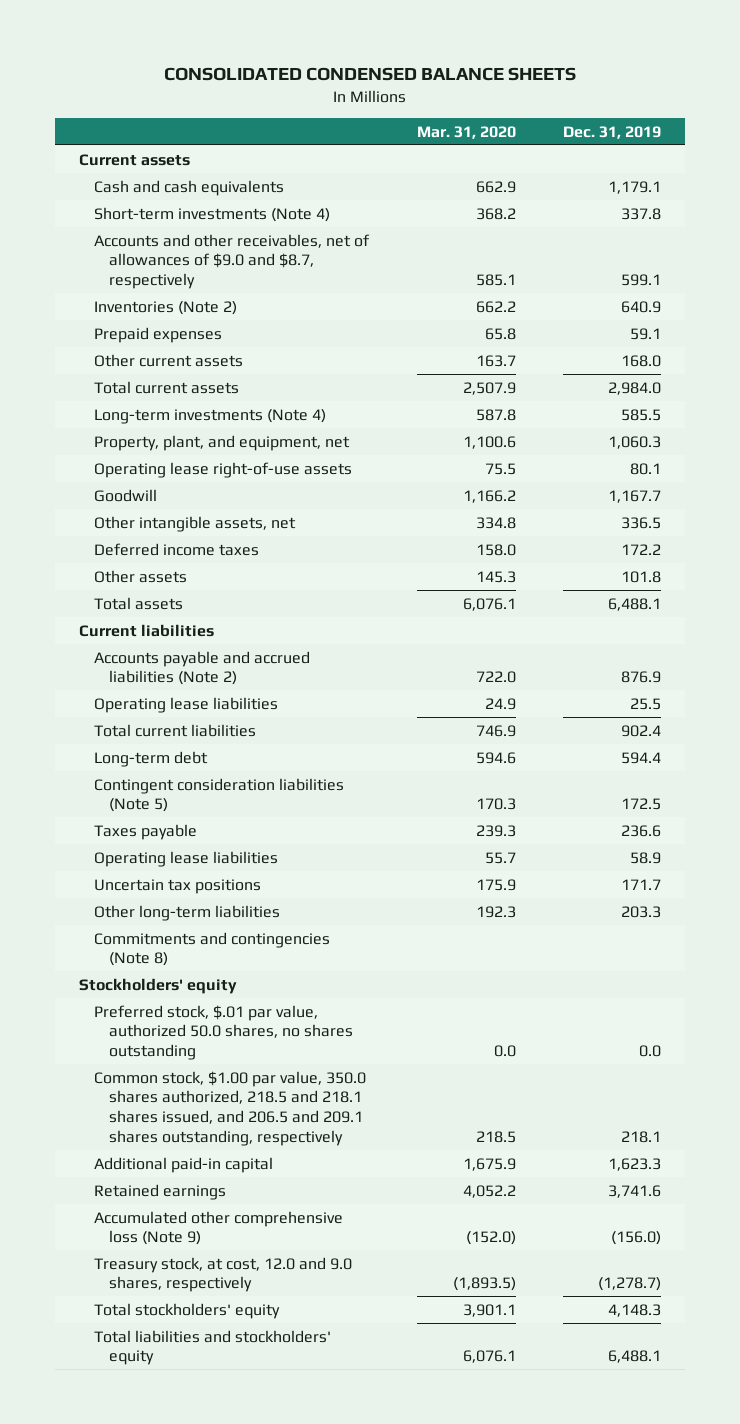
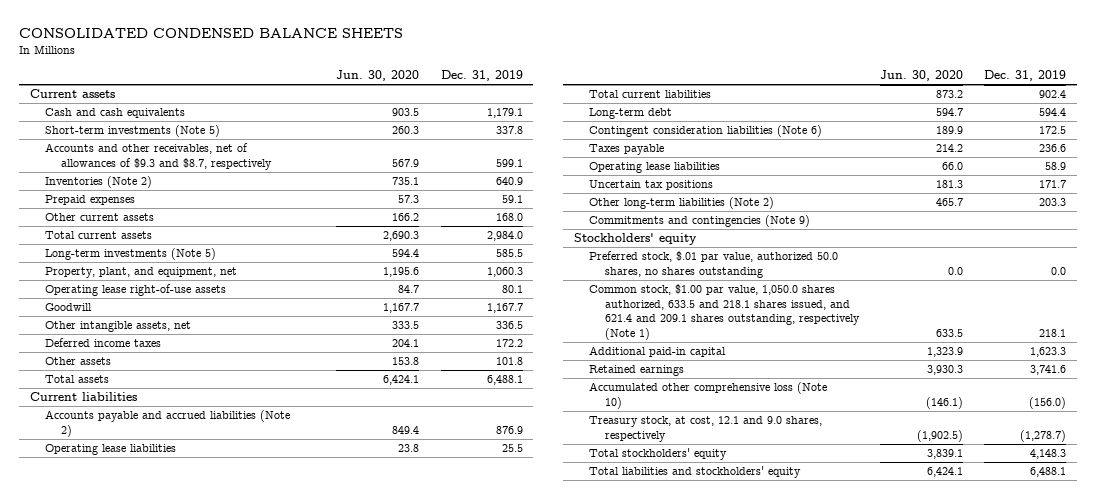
- | Mar. 31, 2020 | Dec. 31, 2019
+ | Jun. 30, 2020 | Dec. 31, 2019
- Short-term investments (Note 4) | 368.2 | 337.8
- Accounts and other receivables, net of allowances of $9.0 and $8.7, respectively | 585.1 | 599.1
+ Short-term investments (Note 5) | 260.3 | 337.8
+ Accounts and other receivables, net of allowances of $9.3 and $8.7, respectively | 567.9 | 599.1
- Long-term investments (Note 4) | 587.8 | 585.5
+ Long-term investments (Note 5) | 594.4 | 585.5
- Contingent consideration liabilities (Note 5) | 170.3 | 172.5
+ Contingent consideration liabilities (Note 6) | 189.9 | 172.5
- Other long-term liabilities | 192.3 | 203.3
- Commitments and contingencies (Note 8)
+ Other long-term liabilities (Note 2) | 465.7 | 203.3
+ Commitments and contingencies (Note 9)
- Common stock, $1.00 par value, 350.0 shares authorized, 218.5 and 218.1 shares issued, and 206.5 and 209.1 shares outstanding, respectively | 218.5 | 218.1
+ Common stock, $1.00 par value, 1,050.0 shares authorized, 633.5 and 218.1 shares issued, and 621.4 and 209.1 shares outstanding, respectively (Note 1) | 633.5 | 218.1
- Accumulated other comprehensive loss (Note 9) | (152.0) | (156.0)
- Treasury stock, at cost, 12.0 and 9.0 shares, respectively | (1,893.5) | (1,278.7)
+ Accumulated other comprehensive loss (Note 10) | (146.1) | (156.0)
+ Treasury stock, at cost, 12.1 and 9.0 shares, respectively | (1,902.5) | (1,278.7)

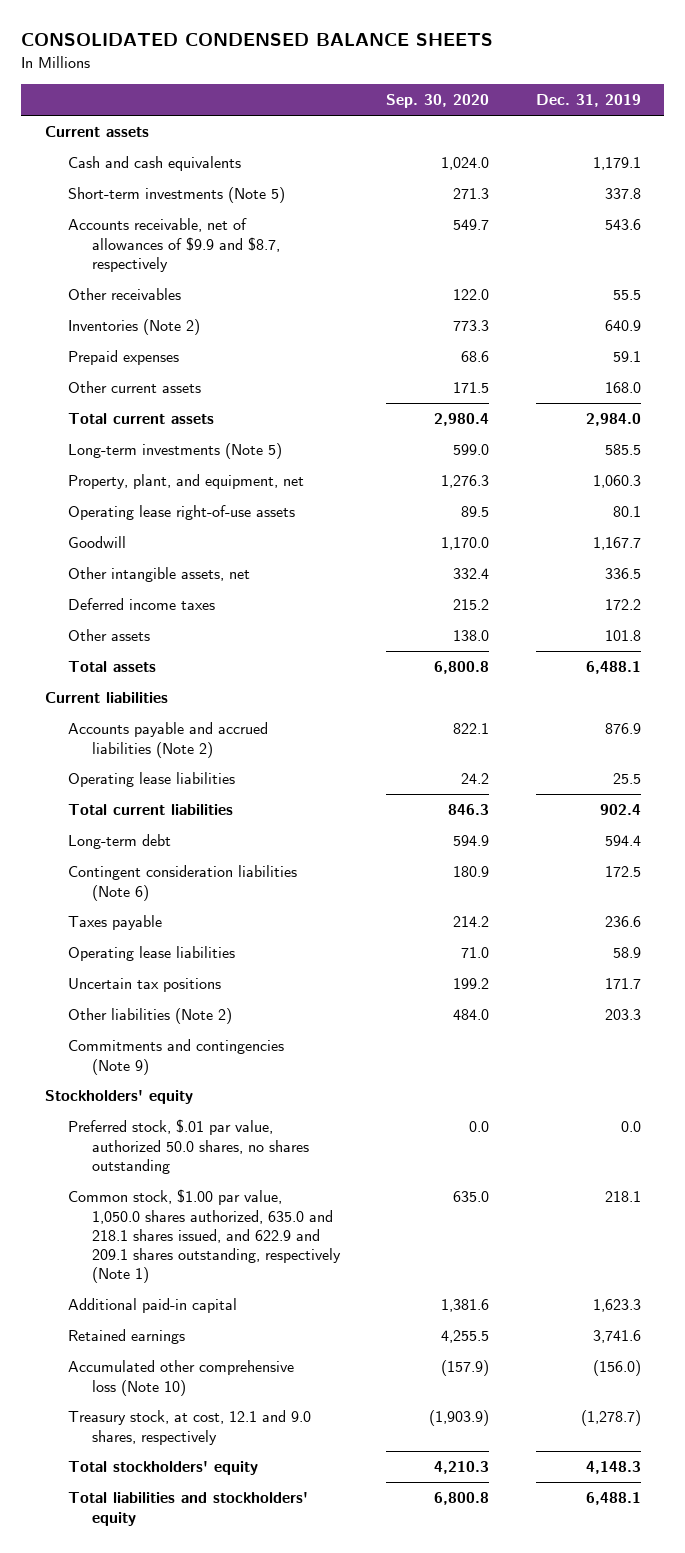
- | Jun. 30, 2020 | Dec. 31, 2019
+ | Sep. 30, 2020 | Dec. 31, 2019
- Accounts and other receivables, net of allowances of $9.3 and $8.7, respectively | 567.9 | 599.1
+ Accounts receivable, net of allowances of $9.9 and $8.7, respectively | 549.7 | 543.6
+ Other receivables | 122.0 | 55.5
- Other long-term liabilities (Note 2) | 465.7 | 203.3
+ Other liabilities (Note 2) | 484.0 | 203.3
- Common stock, $1.00 par value, 1,050.0 shares authorized, 633.5 and 218.1 shares issued, and 621.4 and 209.1 shares outstanding, respectively (Note 1) | 633.5 | 218.1
+ Common stock, $1.00 par value, 1,050.0 shares authorized, 635.0 and 218.1 shares issued, and 622.9 and 209.1 shares outstanding, respectively (Note 1) | 635.0 | 218.1

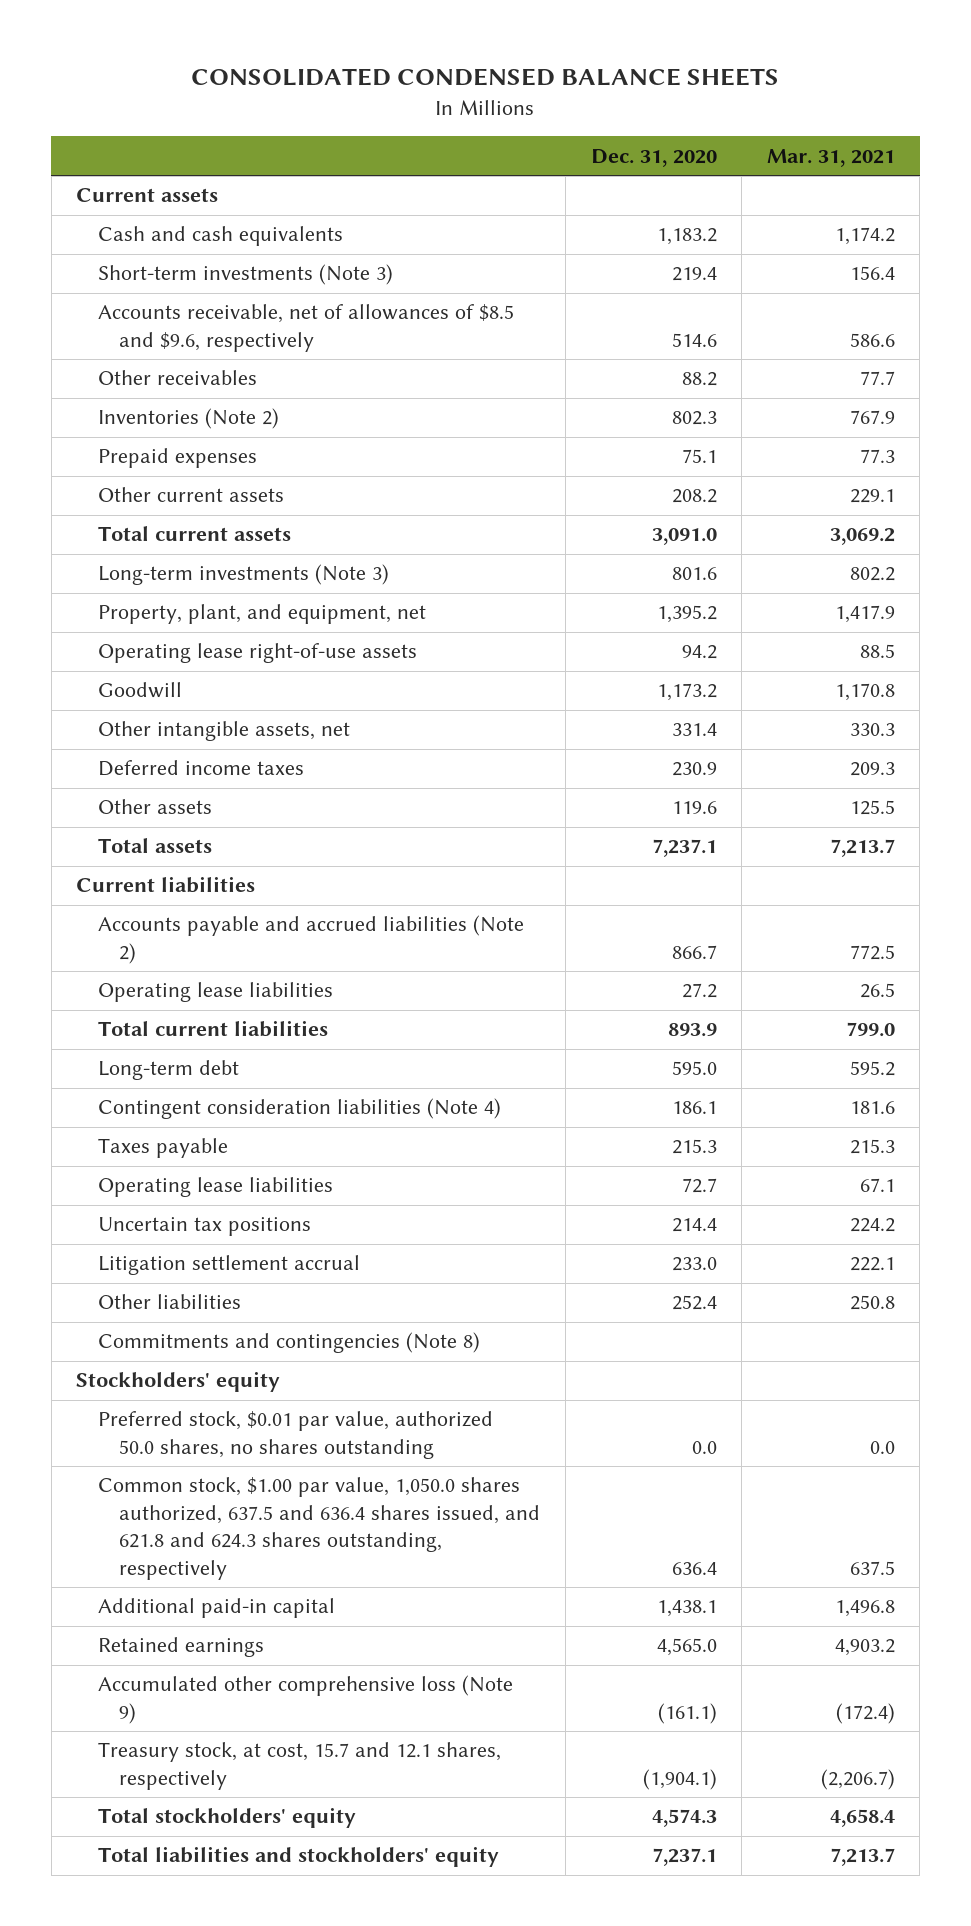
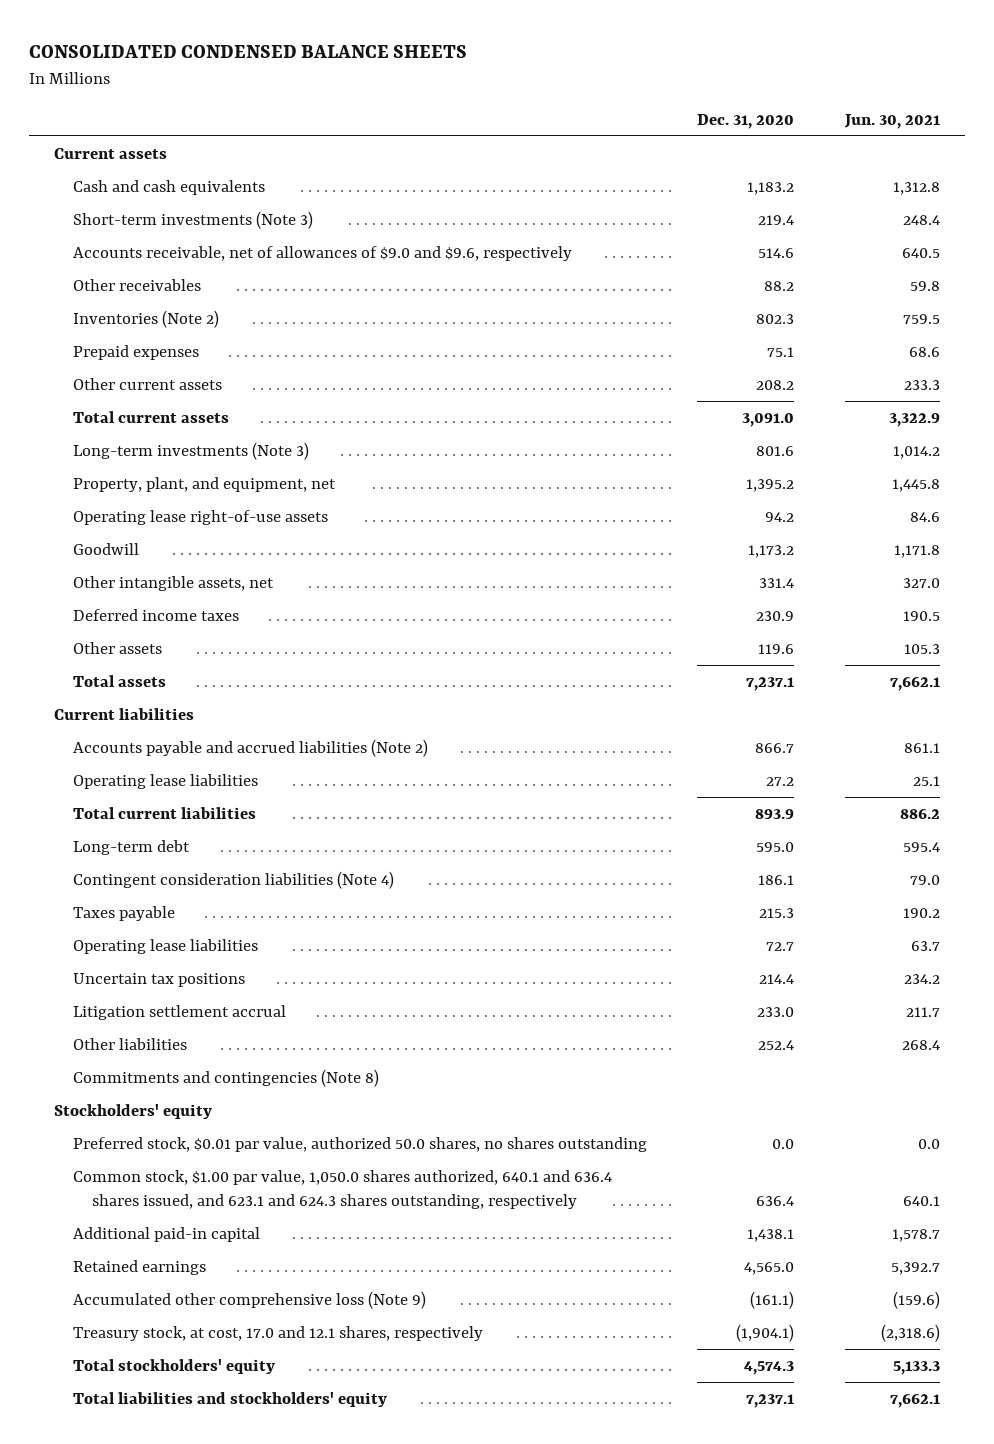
- | Dec. 31, 2020 | Mar. 31, 2021
+ | Dec. 31, 2020 | Jun. 30, 2021
- Accounts receivable, net of allowances of $8.5 and $9.6, respectively | 514.6 | 586.6
+ Accounts receivable, net of allowances of $9.0 and $9.6, respectively | 514.6 | 640.5
- Common stock, $1.00 par value, 1,050.0 shares authorized, 637.5 and 636.4 shares issued, and 621.8 and 624.3 shares outstanding, respectively | 636.4 | 637.5
+ Common stock, $1.00 par value, 1,050.0 shares authorized, 640.1 and 636.4 shares issued, and 623.1 and 624.3 shares outstanding, respectively | 636.4 | 640.1
- Treasury stock, at cost, 15.7 and 12.1 shares, respectively | (1,904.1) | (2,206.7)
+ Treasury stock, at cost, 17.0 and 12.1 shares, respectively | (1,904.1) | (2,318.6)

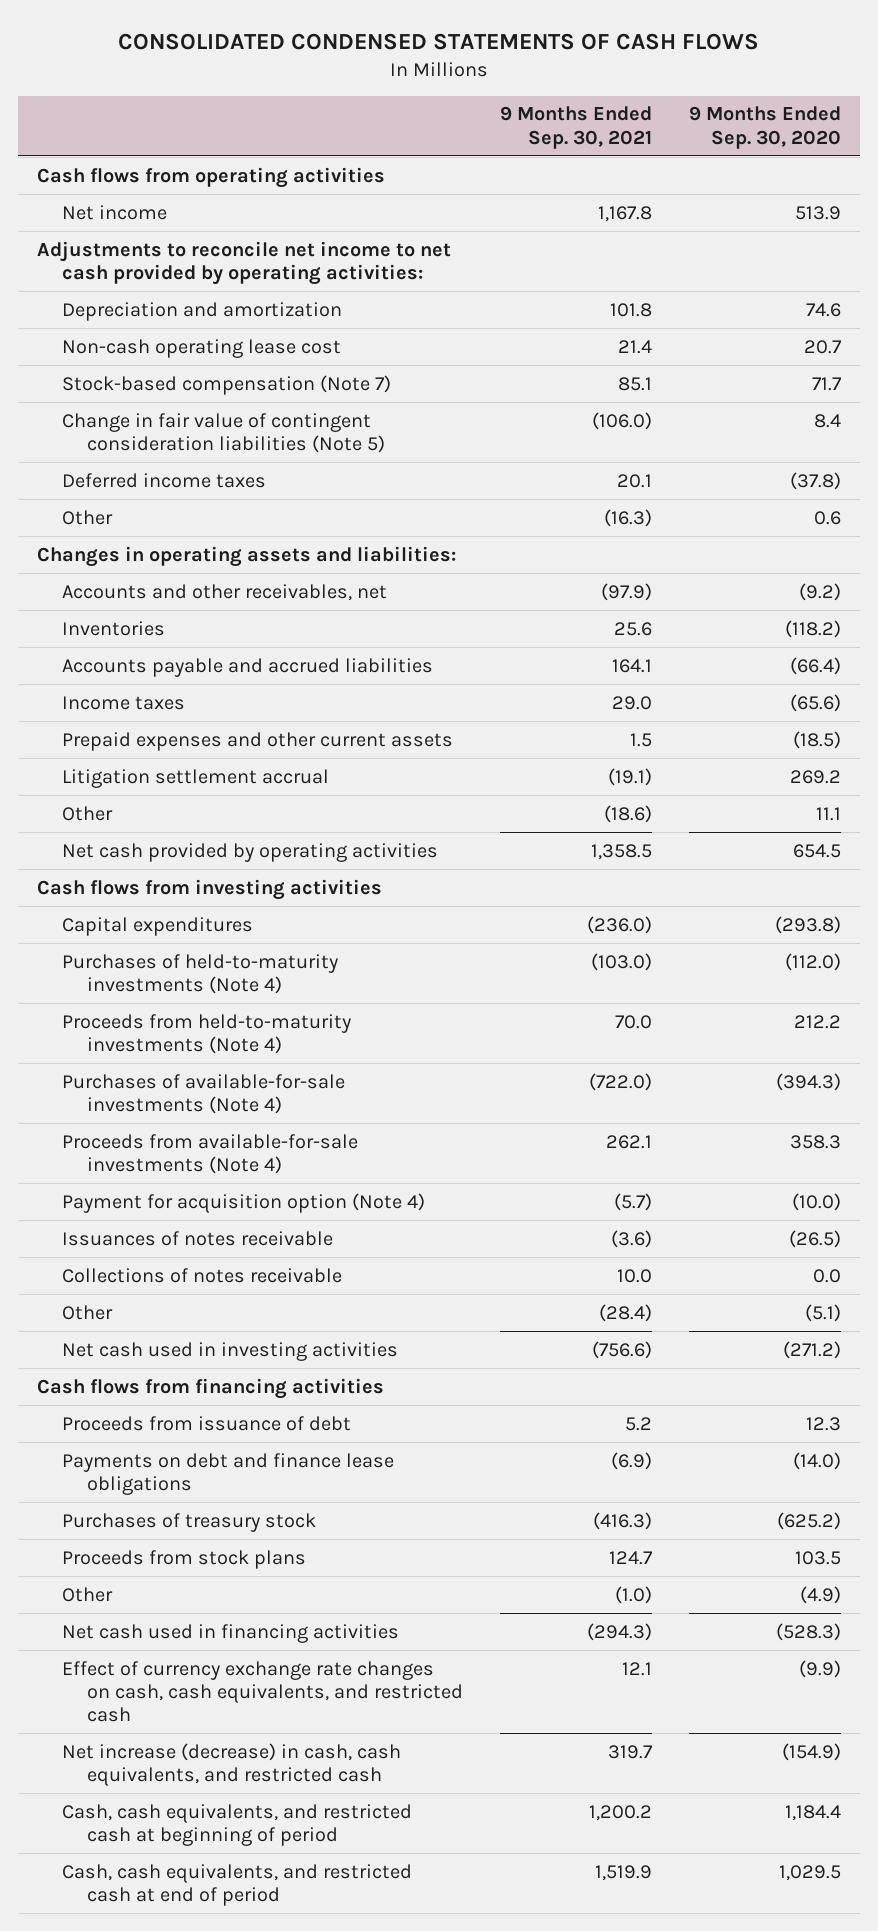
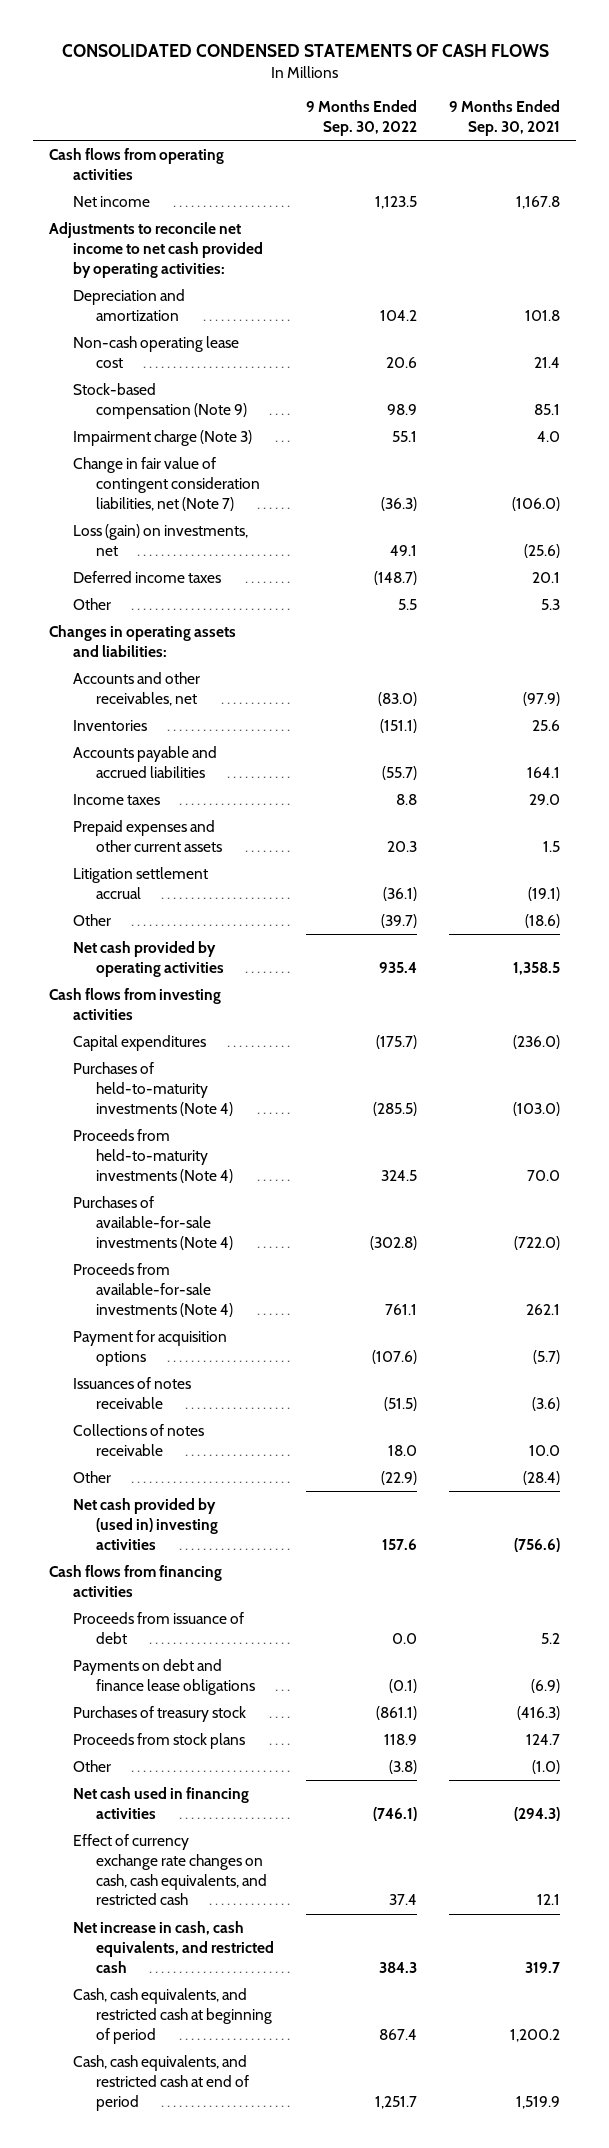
- | 9 Months Ended Sep. 30, 2021 | 9 Months Ended Sep. 30, 2020
+ | 9 Months Ended Sep. 30, 2022 | 9 Months Ended Sep. 30, 2021
- Stock-based compensation (Note 7) | 85.1 | 71.7
- Change in fair value of contingent consideration liabilities (Note 5) | (106.0) | 8.4
+ Stock-based compensation (Note 9) | 98.9 | 85.1
+ Impairment charge (Note 3) | 55.1 | 4.0
+ Change in fair value of contingent consideration liabilities, net (Note 7) | (36.3) | (106.0)
+ Loss (gain) on investments, net | 49.1 | (25.6)
- Other | (16.3) | 0.6
+ Other | 5.5 | 5.3
- Payment for acquisition option (Note 4) | (5.7) | (10.0)
+ Payment for acquisition options | (107.6) | (5.7)
- Net cash used in investing activities | (756.6) | (271.2)
+ Net cash provided by (used in) investing activities | 157.6 | (756.6)
- Net increase (decrease) in cash, cash equivalents, and restricted cash | 319.7 | (154.9)
+ Net increase in cash, cash equivalents, and restricted cash | 384.3 | 319.7

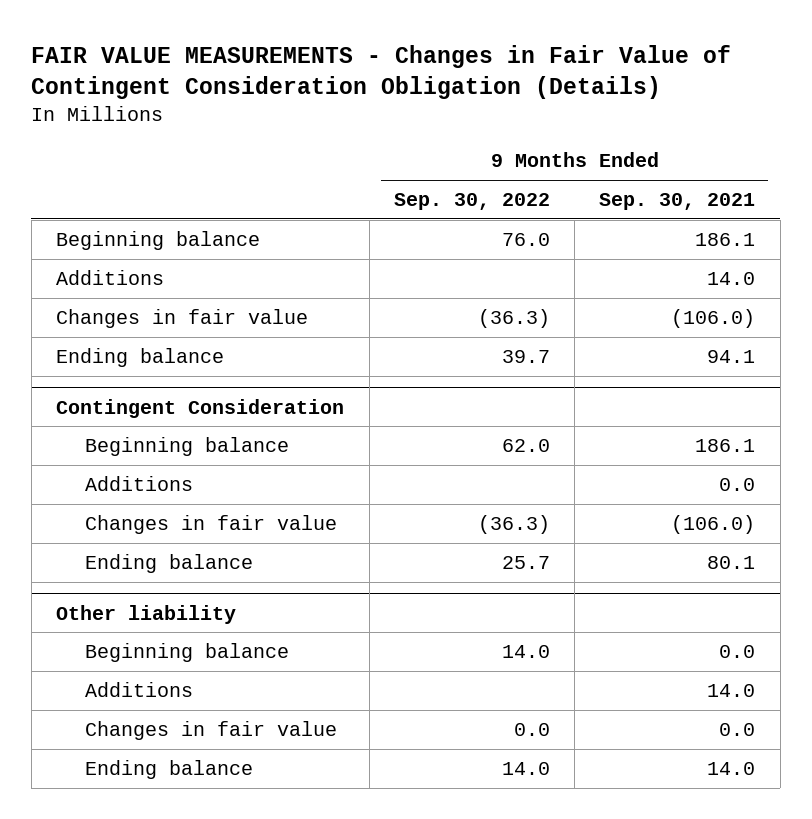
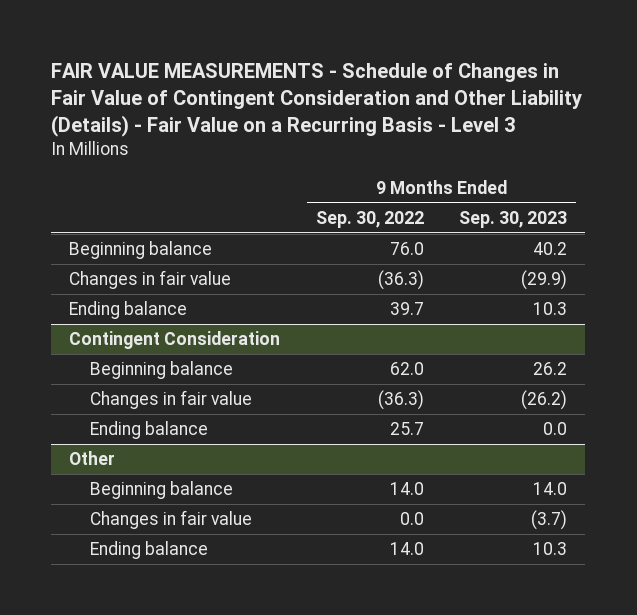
- FAIR VALUE MEASUREMENTS - Changes in Fair Value of Contingent Consideration Obligation (Details)
+ FAIR VALUE MEASUREMENTS - Schedule of Changes in Fair Value of Contingent Consideration and Other Liability (Details) - Fair Value on a Recurring Basis - Level 3
- | 9 Months Ended Sep. 30, 2022 | 9 Months Ended Sep. 30, 2021
+ | 9 Months Ended Sep. 30, 2022 | 9 Months Ended Sep. 30, 2023
- Additions | | 14.0
@ Contingent Consideration
- Additions | | 0.0
- Other liability
+ Other
- Additions | | 14.0

